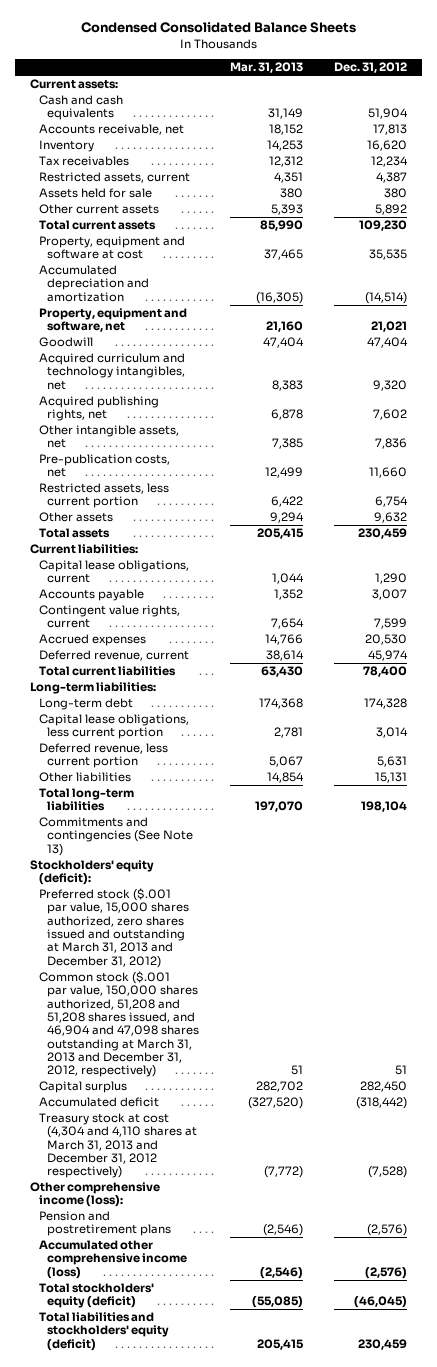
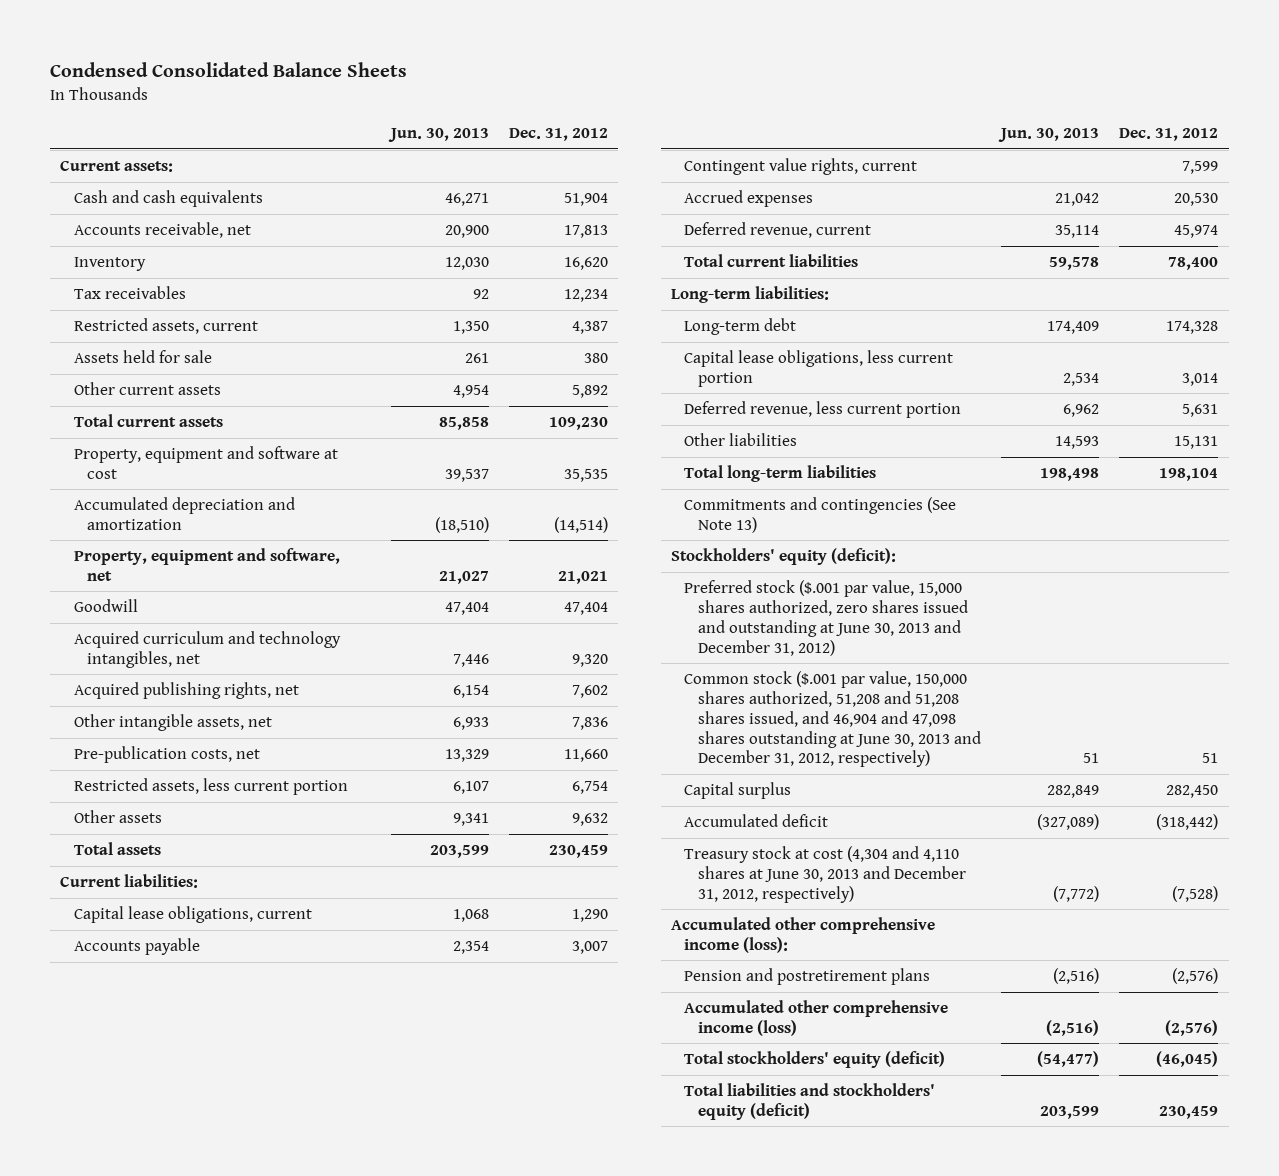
- | Mar. 31, 2013 | Dec. 31, 2012
+ | Jun. 30, 2013 | Dec. 31, 2012
- Preferred stock ($.001 par value, 15,000 shares authorized, zero shares issued and outstanding at March 31, 2013 and December 31, 2012)
- Common stock ($.001 par value, 150,000 shares authorized, 51,208 and 51,208 shares issued, and 46,904 and 47,098 shares outstanding at March 31, 2013 and December 31, 2012, respectively) | 51 | 51
+ Preferred stock ($.001 par value, 15,000 shares authorized, zero shares issued and outstanding at June 30, 2013 and December 31, 2012)
+ Common stock ($.001 par value, 150,000 shares authorized, 51,208 and 51,208 shares issued, and 46,904 and 47,098 shares outstanding at June 30, 2013 and December 31, 2012, respectively) | 51 | 51
- Treasury stock at cost (4,304 and 4,110 shares at March 31, 2013 and December 31, 2012 respectively) | (7,772) | (7,528)
- Other comprehensive income (loss):
+ Treasury stock at cost (4,304 and 4,110 shares at June 30, 2013 and December 31, 2012, respectively) | (7,772) | (7,528)
+ Accumulated other comprehensive income (loss):

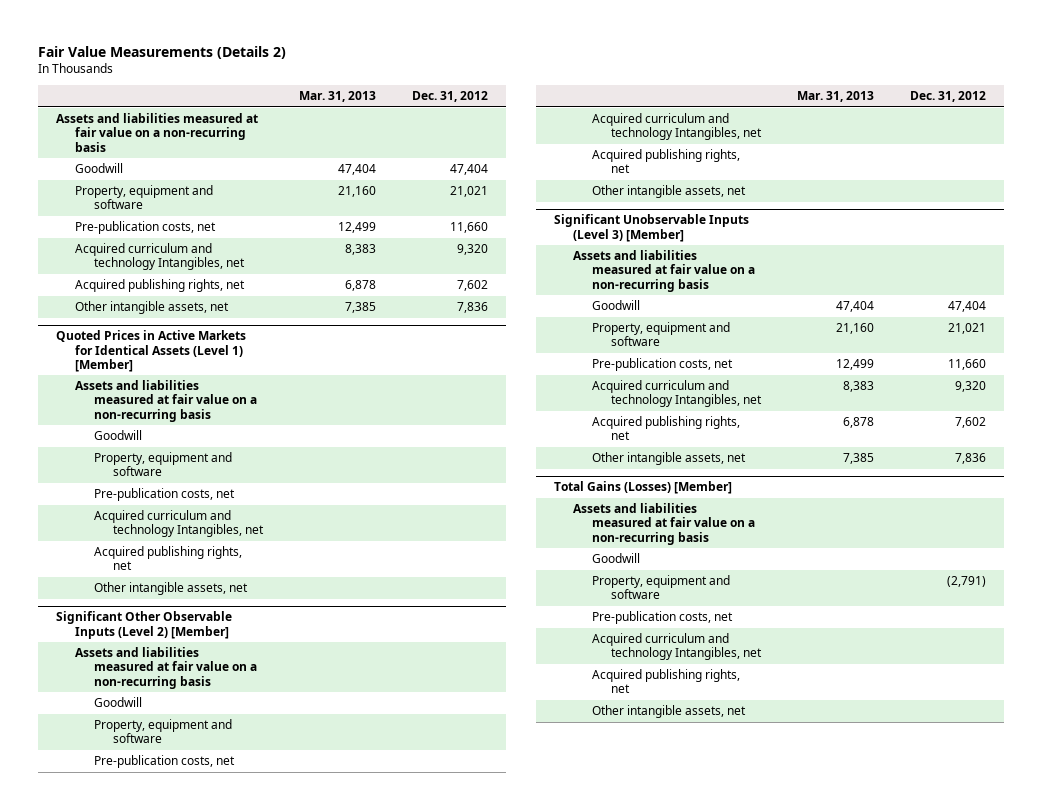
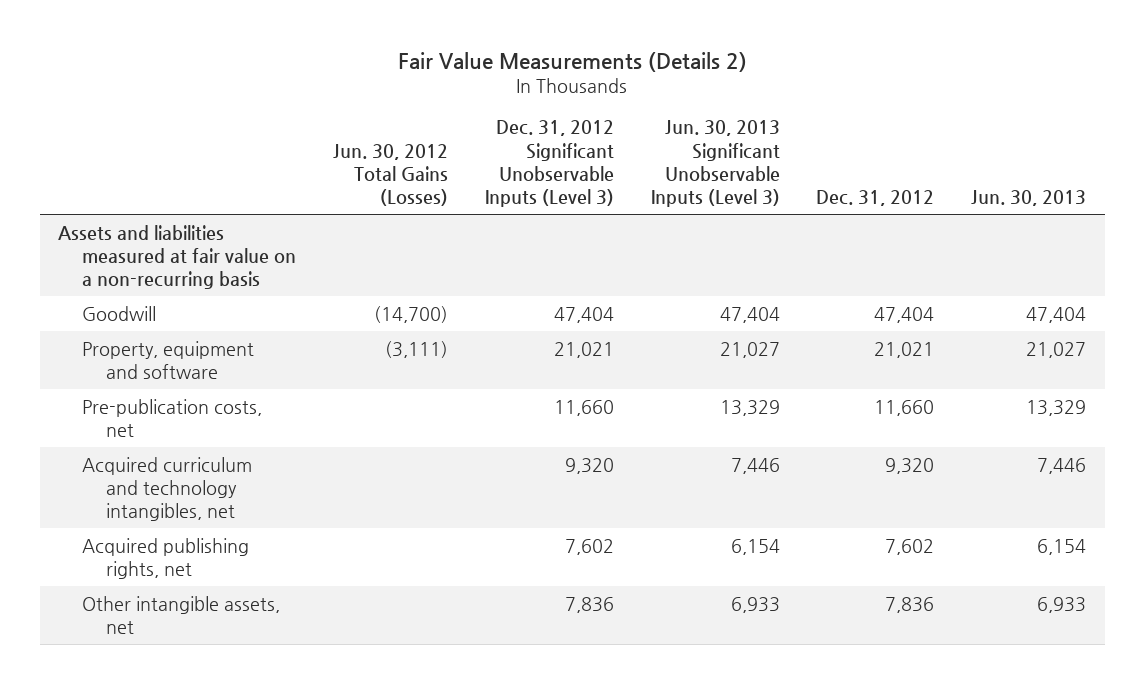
- | Mar. 31, 2013 | Dec. 31, 2012
+ | Jun. 30, 2012 Total Gains (Losses) | Dec. 31, 2012 Significant Unobservable Inputs (Level 3) | Jun. 30, 2013 Significant Unobservable Inputs (Level 3) | Dec. 31, 2012 | Jun. 30, 2013
- Acquired curriculum and technology Intangibles, net | 8,383 | 9,320
- Acquired publishing rights, net | 6,878 | 7,602
- Other intangible assets, net | 7,385 | 7,836
- Quoted Prices in Active Markets for Identical Assets (Level 1) [Member]
- Assets and liabilities measured at fair value on a non-recurring basis
- Goodwill
- Property, equipment and software
- Pre-publication costs, net
- Acquired curriculum and technology Intangibles, net
- Acquired publishing rights, net
- Other intangible assets, net
- Significant Other Observable Inputs (Level 2) [Member]
- Assets and liabilities measured at fair value on a non-recurring basis
- Goodwill
- Property, equipment and software
- Pre-publication costs, net
- Acquired curriculum and technology Intangibles, net
- Acquired publishing rights, net
- Other intangible assets, net
- Significant Unobservable Inputs (Level 3) [Member]
- Assets and liabilities measured at fair value on a non-recurring basis
- Goodwill | 47,404 | 47,404
- Property, equipment and software | 21,160 | 21,021
- Pre-publication costs, net | 12,499 | 11,660
- Acquired curriculum and technology Intangibles, net | 8,383 | 9,320
+ Acquired curriculum and technology intangibles, net | | 9,320 | 7,446 | 9,320 | 7,446
- Total Gains (Losses) [Member]
- Assets and liabilities measured at fair value on a non-recurring basis
- Goodwill
- Property, equipment and software | | (2,791)
- Pre-publication costs, net
- Acquired curriculum and technology Intangibles, net
- Acquired publishing rights, net
- Other intangible assets, net

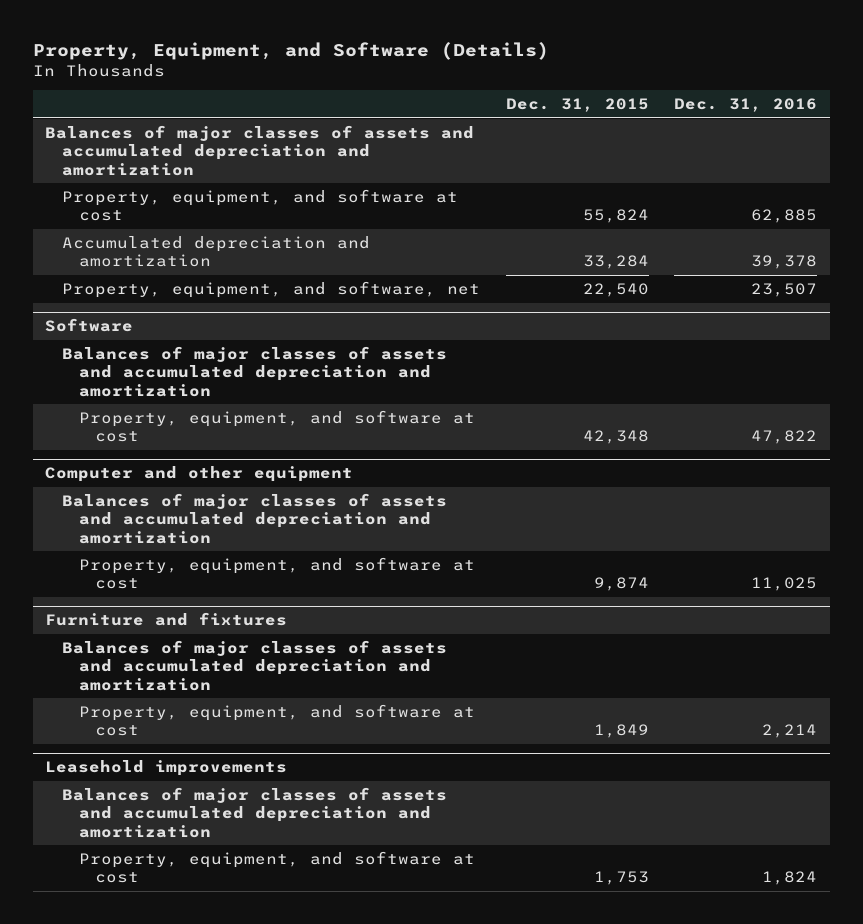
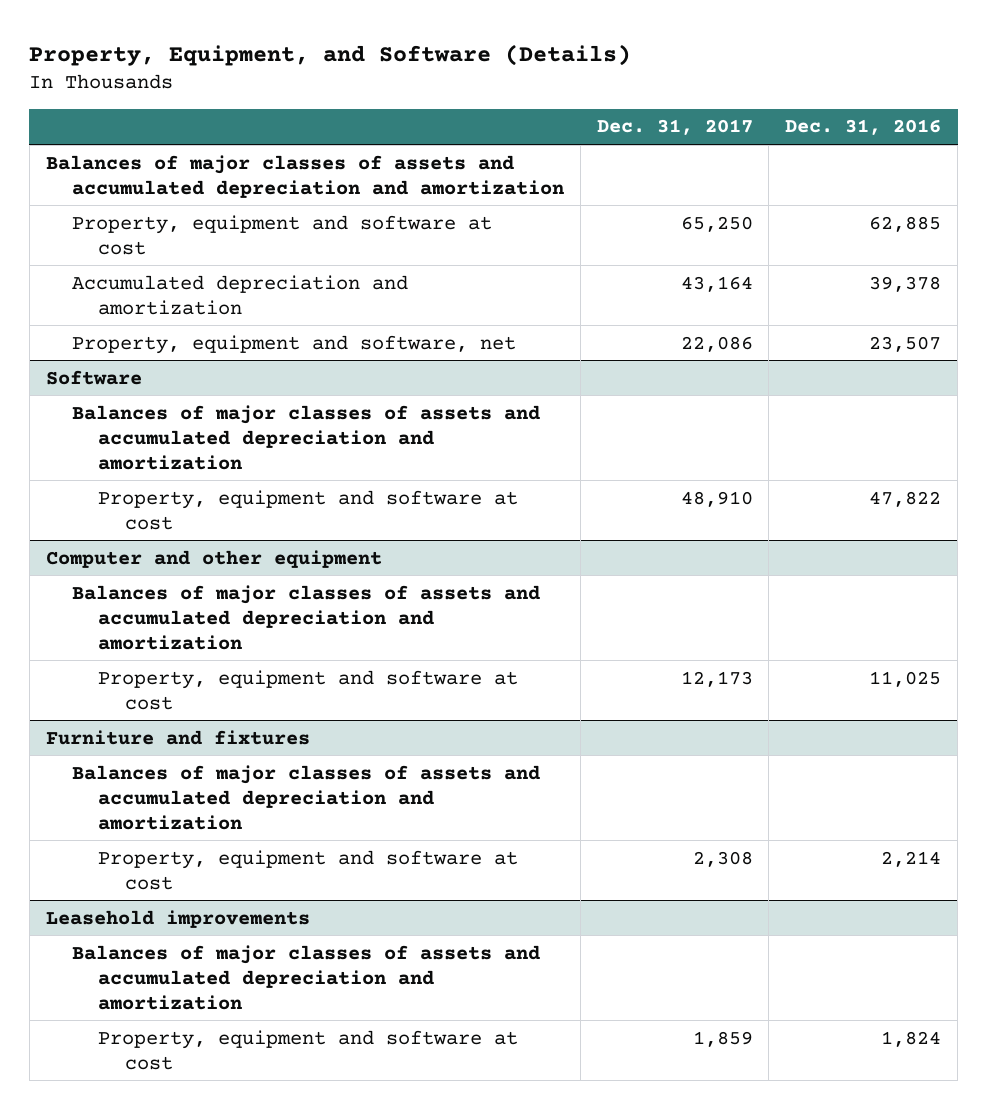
- | Dec. 31, 2015 | Dec. 31, 2016
+ | Dec. 31, 2017 | Dec. 31, 2016
- Property, equipment, and software at cost | 55,824 | 62,885
+ Property, equipment and software at cost | 65,250 | 62,885
- Property, equipment, and software, net | 22,540 | 23,507
+ Property, equipment and software, net | 22,086 | 23,507
@ Software
- Property, equipment, and software at cost | 42,348 | 47,822
+ Property, equipment and software at cost | 48,910 | 47,822
@ Computer and other equipment
- Property, equipment, and software at cost | 9,874 | 11,025
+ Property, equipment and software at cost | 12,173 | 11,025
@ Furniture and fixtures
- Property, equipment, and software at cost | 1,849 | 2,214
+ Property, equipment and software at cost | 2,308 | 2,214
@ Leasehold improvements
- Property, equipment, and software at cost | 1,753 | 1,824
+ Property, equipment and software at cost | 1,859 | 1,824

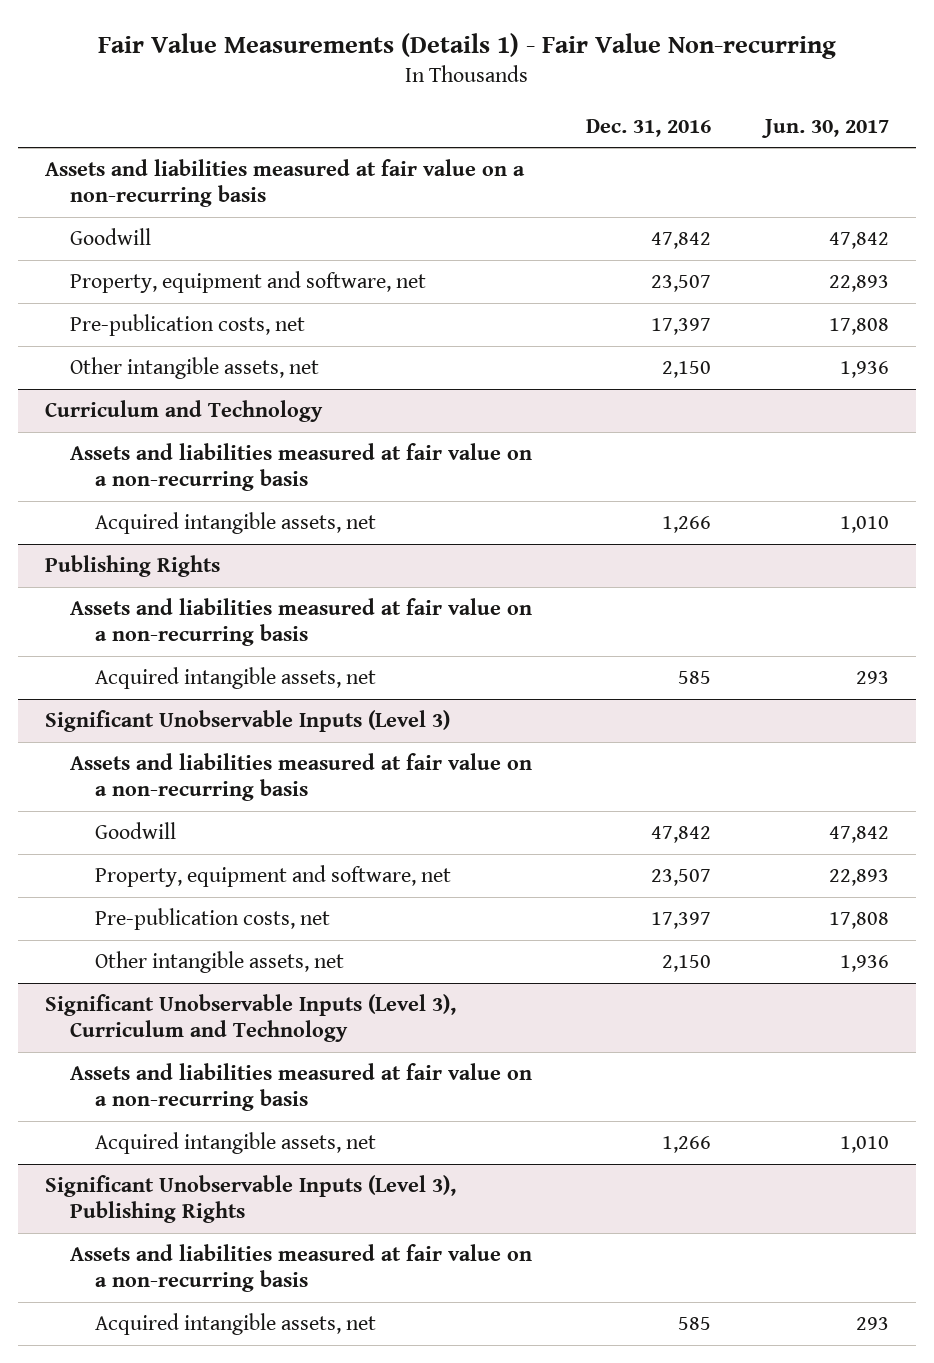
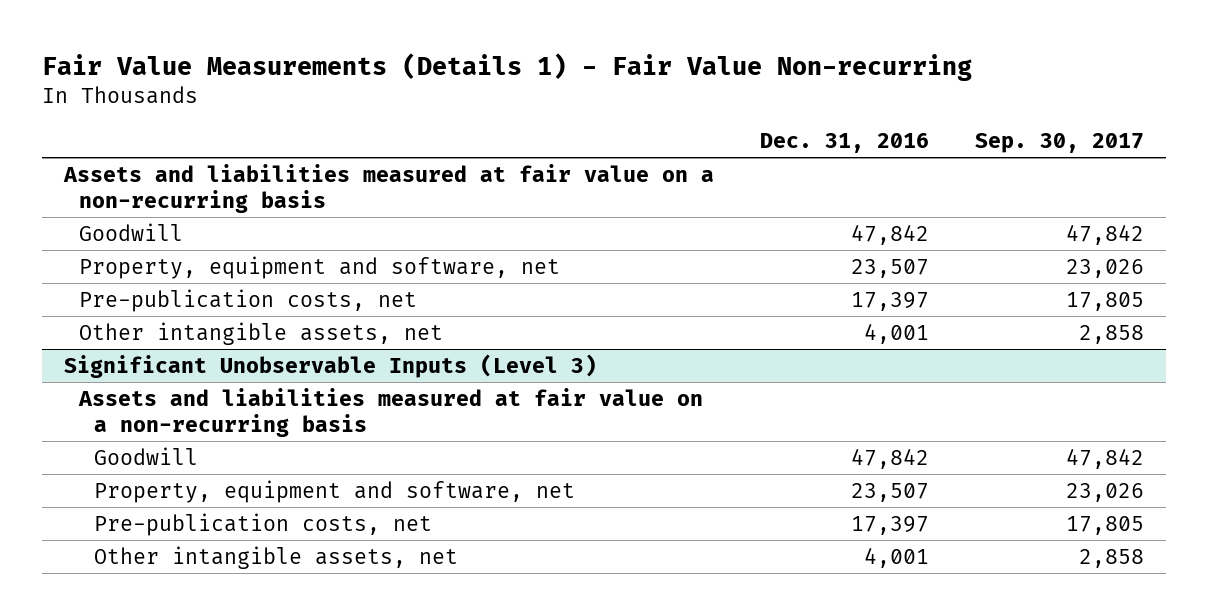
- | Dec. 31, 2016 | Jun. 30, 2017
+ | Dec. 31, 2016 | Sep. 30, 2017
- Other intangible assets, net | 2,150 | 1,936
- Curriculum and Technology
- Assets and liabilities measured at fair value on a non-recurring basis
- Acquired intangible assets, net | 1,266 | 1,010
- Publishing Rights
- Assets and liabilities measured at fair value on a non-recurring basis
- Acquired intangible assets, net | 585 | 293
+ Other intangible assets, net | 4,001 | 2,858
@ Significant Unobservable Inputs (Level 3)
- Other intangible assets, net | 2,150 | 1,936
- Significant Unobservable Inputs (Level 3), Curriculum and Technology
- Assets and liabilities measured at fair value on a non-recurring basis
- Acquired intangible assets, net | 1,266 | 1,010
- Significant Unobservable Inputs (Level 3), Publishing Rights
- Assets and liabilities measured at fair value on a non-recurring basis
- Acquired intangible assets, net | 585 | 293
@ Significant Unobservable Inputs (Level 3)
+ Other intangible assets, net | 4,001 | 2,858

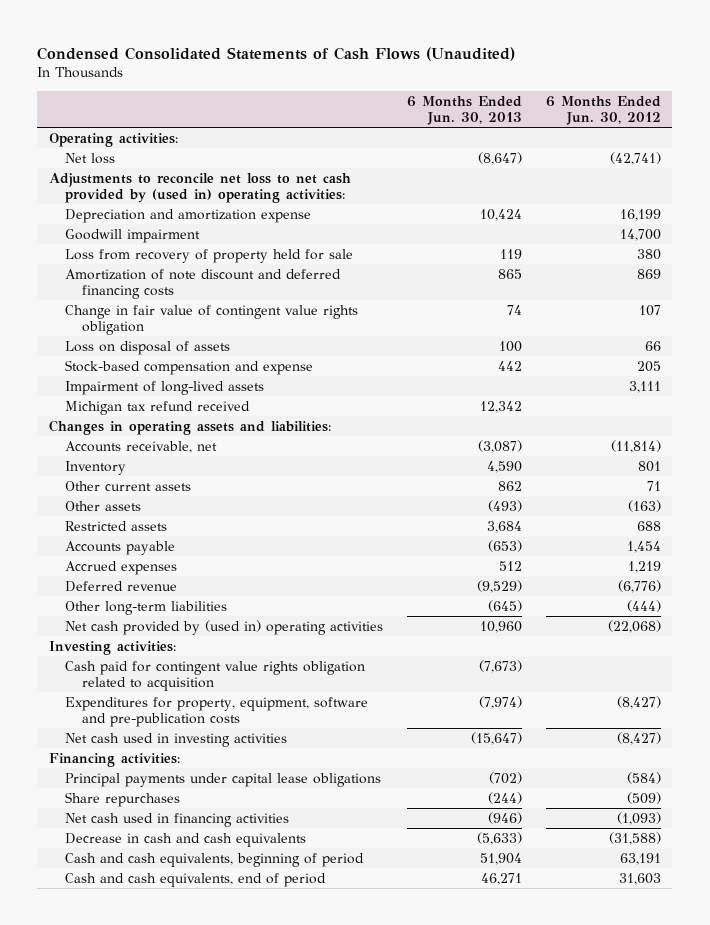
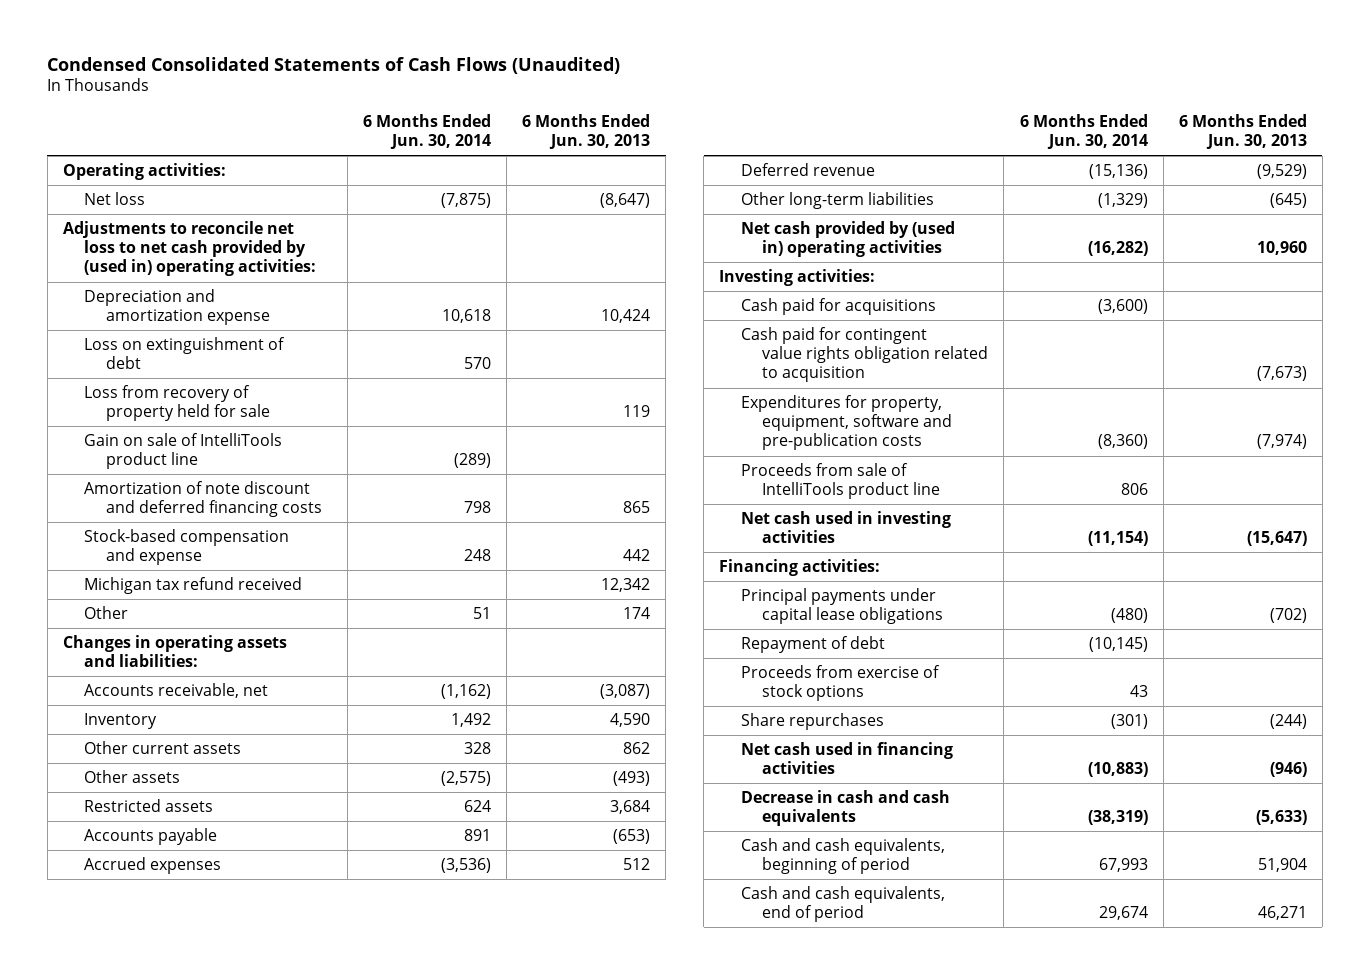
- | 6 Months Ended Jun. 30, 2013 | 6 Months Ended Jun. 30, 2012
+ | 6 Months Ended Jun. 30, 2014 | 6 Months Ended Jun. 30, 2013
- Goodwill impairment | | 14,700
+ Loss on extinguishment of debt | 570 |
+ Gain on sale of IntelliTools product line | (289) |
- Change in fair value of contingent value rights obligation | 74 | 107
- Loss on disposal of assets | 100 | 66
- Impairment of long-lived assets | | 3,111
+ Other | 51 | 174
+ Cash paid for acquisitions | (3,600) |
+ Proceeds from sale of IntelliTools product line | 806 |
+ Repayment of debt | (10,145) |
+ Proceeds from exercise of stock options | 43 |

